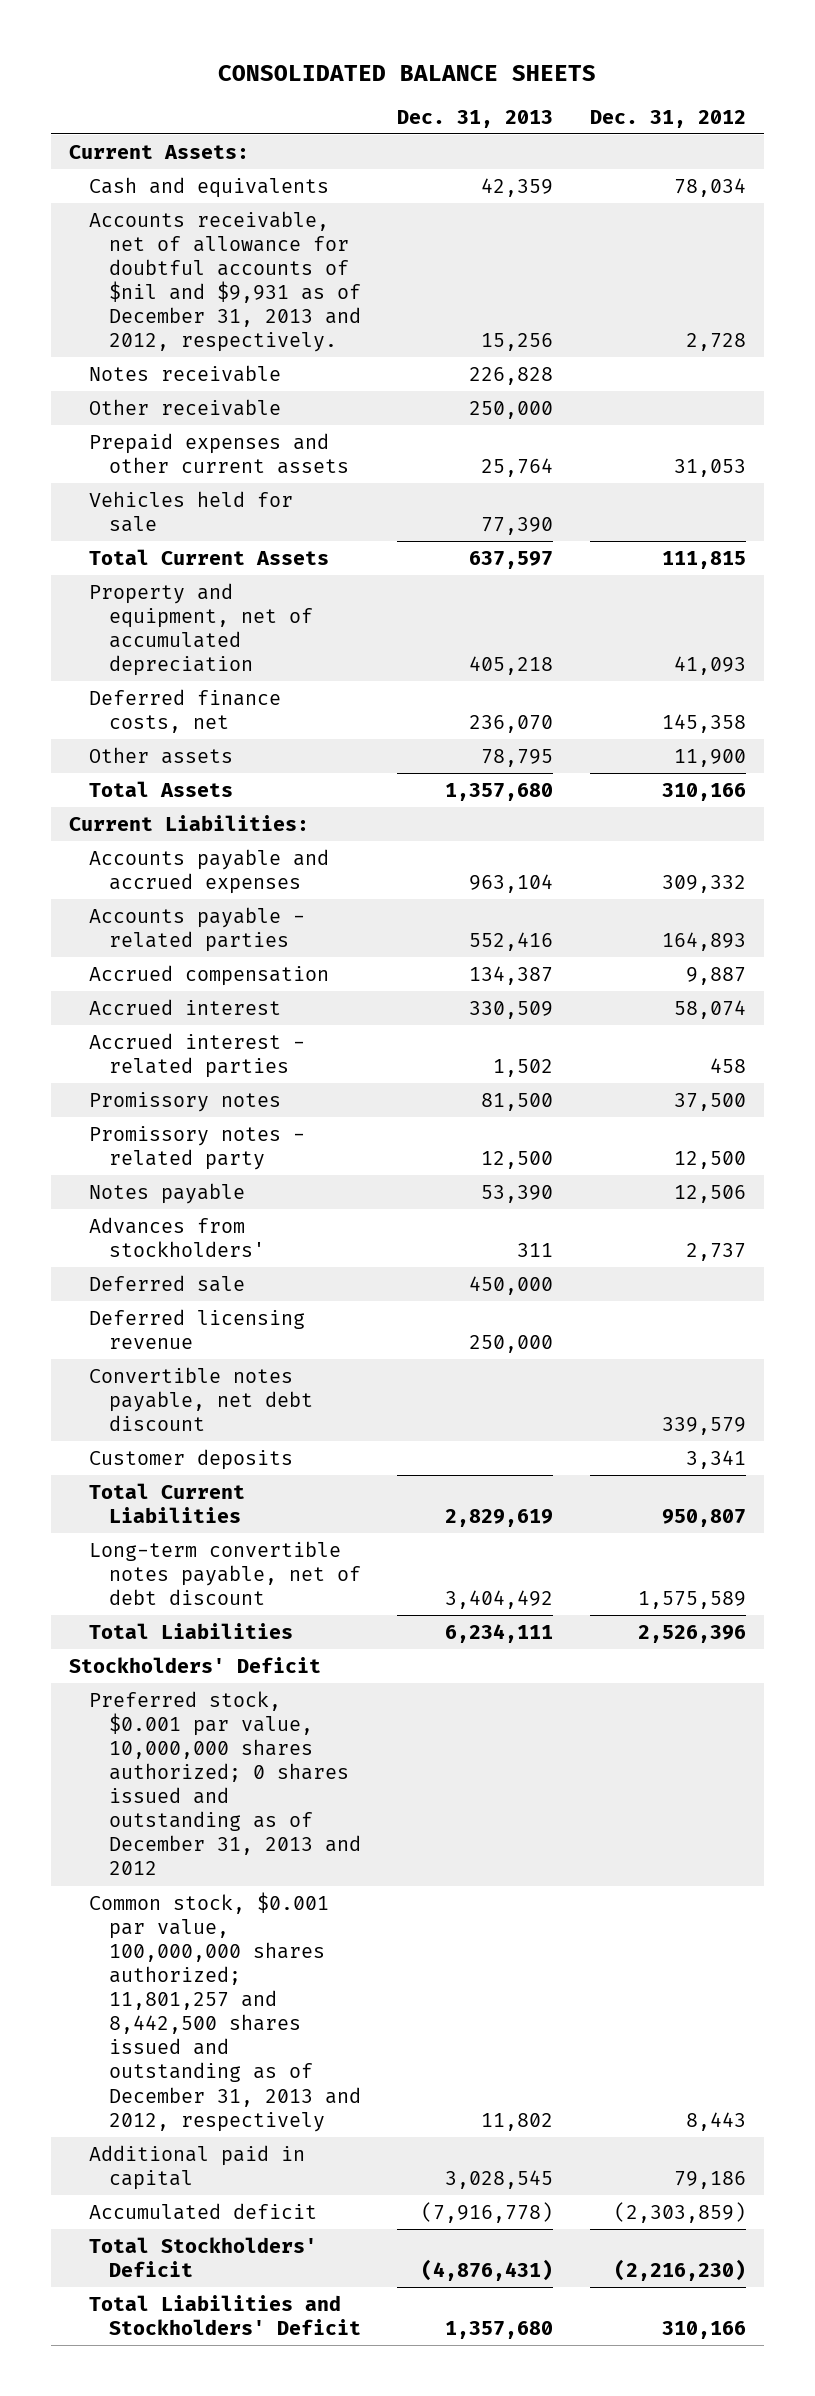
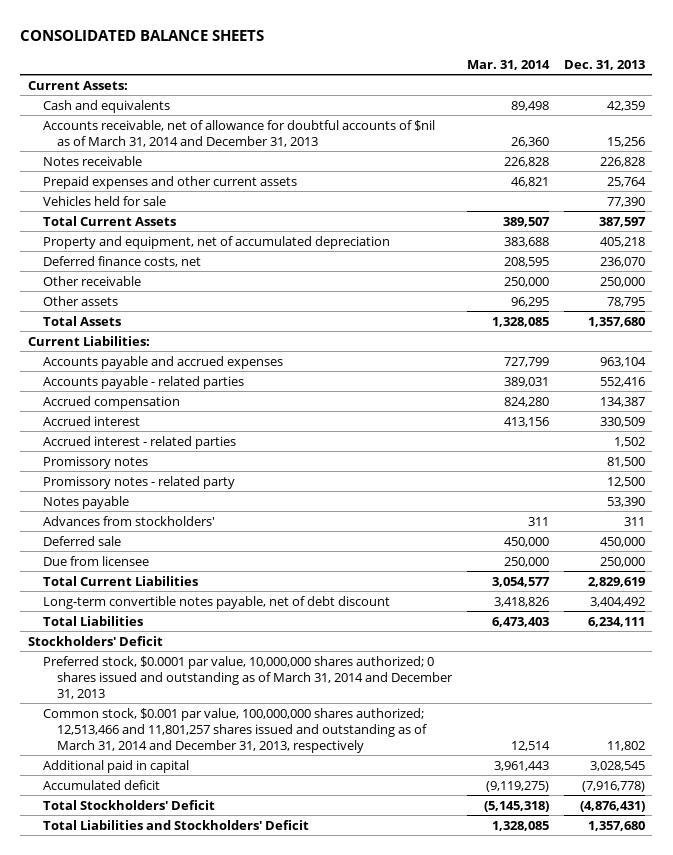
- | Dec. 31, 2013 | Dec. 31, 2012
+ | Mar. 31, 2014 | Dec. 31, 2013
- Accounts receivable, net of allowance for doubtful accounts of $nil and $9,931 as of December 31, 2013 and 2012, respectively. | 15,256 | 2,728
+ Accounts receivable, net of allowance for doubtful accounts of $nil as of March 31, 2014 and December 31, 2013 | 26,360 | 15,256
- Total Current Assets | 637,597 | 111,815
+ Total Current Assets | 389,507 | 387,597
moved down: Other receivable | 250,000 | 250,000
- Deferred licensing revenue | 250,000 |
- Convertible notes payable, net debt discount | | 339,579
- Customer deposits | | 3,341
+ Due from licensee | 250,000 | 250,000
- Preferred stock, $0.001 par value, 10,000,000 shares authorized; 0 shares issued and outstanding as of December 31, 2013 and 2012
- Common stock, $0.001 par value, 100,000,000 shares authorized; 11,801,257 and 8,442,500 shares issued and outstanding as of December 31, 2013 and 2012, respectively | 11,802 | 8,443
+ Preferred stock, $0.0001 par value, 10,000,000 shares authorized; 0 shares issued and outstanding as of March 31, 2014 and December 31, 2013
+ Common stock, $0.001 par value, 100,000,000 shares authorized; 12,513,466 and 11,801,257 shares issued and outstanding as of March 31, 2014 and December 31, 2013, respectively | 12,514 | 11,802

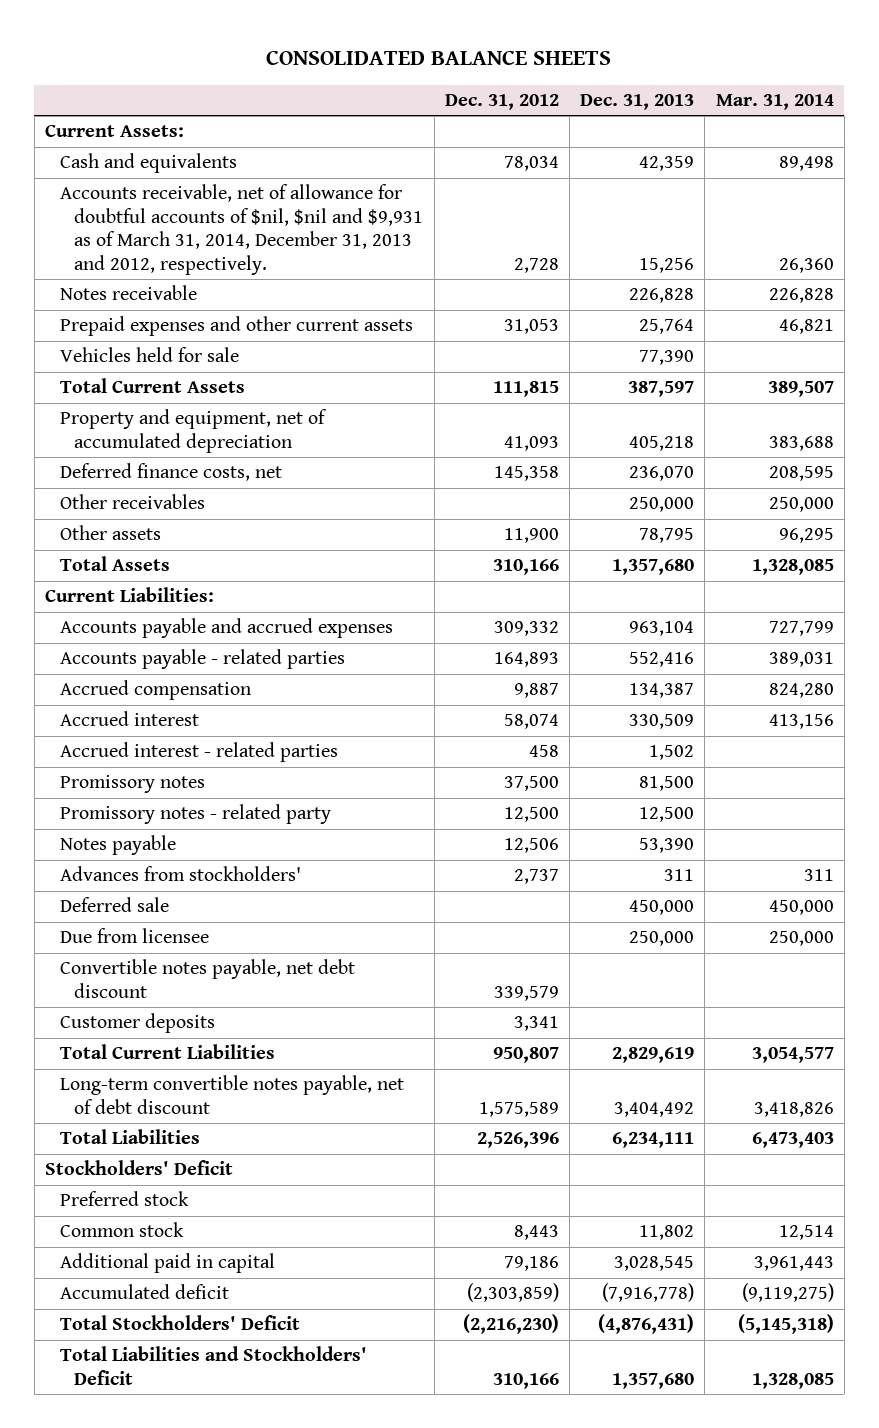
- | Mar. 31, 2014 | Dec. 31, 2013
+ | Dec. 31, 2012 | Dec. 31, 2013 | Mar. 31, 2014
- Accounts receivable, net of allowance for doubtful accounts of $nil as of March 31, 2014 and December 31, 2013 | 26,360 | 15,256
+ Accounts receivable, net of allowance for doubtful accounts of $nil, $nil and $9,931 as of March 31, 2014, December 31, 2013 and 2012, respectively. | 2,728 | 15,256 | 26,360
- Other receivable | 250,000 | 250,000
+ Other receivables | | 250,000 | 250,000
+ Convertible notes payable, net debt discount | 339,579 | |
+ Customer deposits | 3,341 | |
- Preferred stock, $0.0001 par value, 10,000,000 shares authorized; 0 shares issued and outstanding as of March 31, 2014 and December 31, 2013
- Common stock, $0.001 par value, 100,000,000 shares authorized; 12,513,466 and 11,801,257 shares issued and outstanding as of March 31, 2014 and December 31, 2013, respectively | 12,514 | 11,802
+ Preferred stock
+ Common stock | 8,443 | 11,802 | 12,514

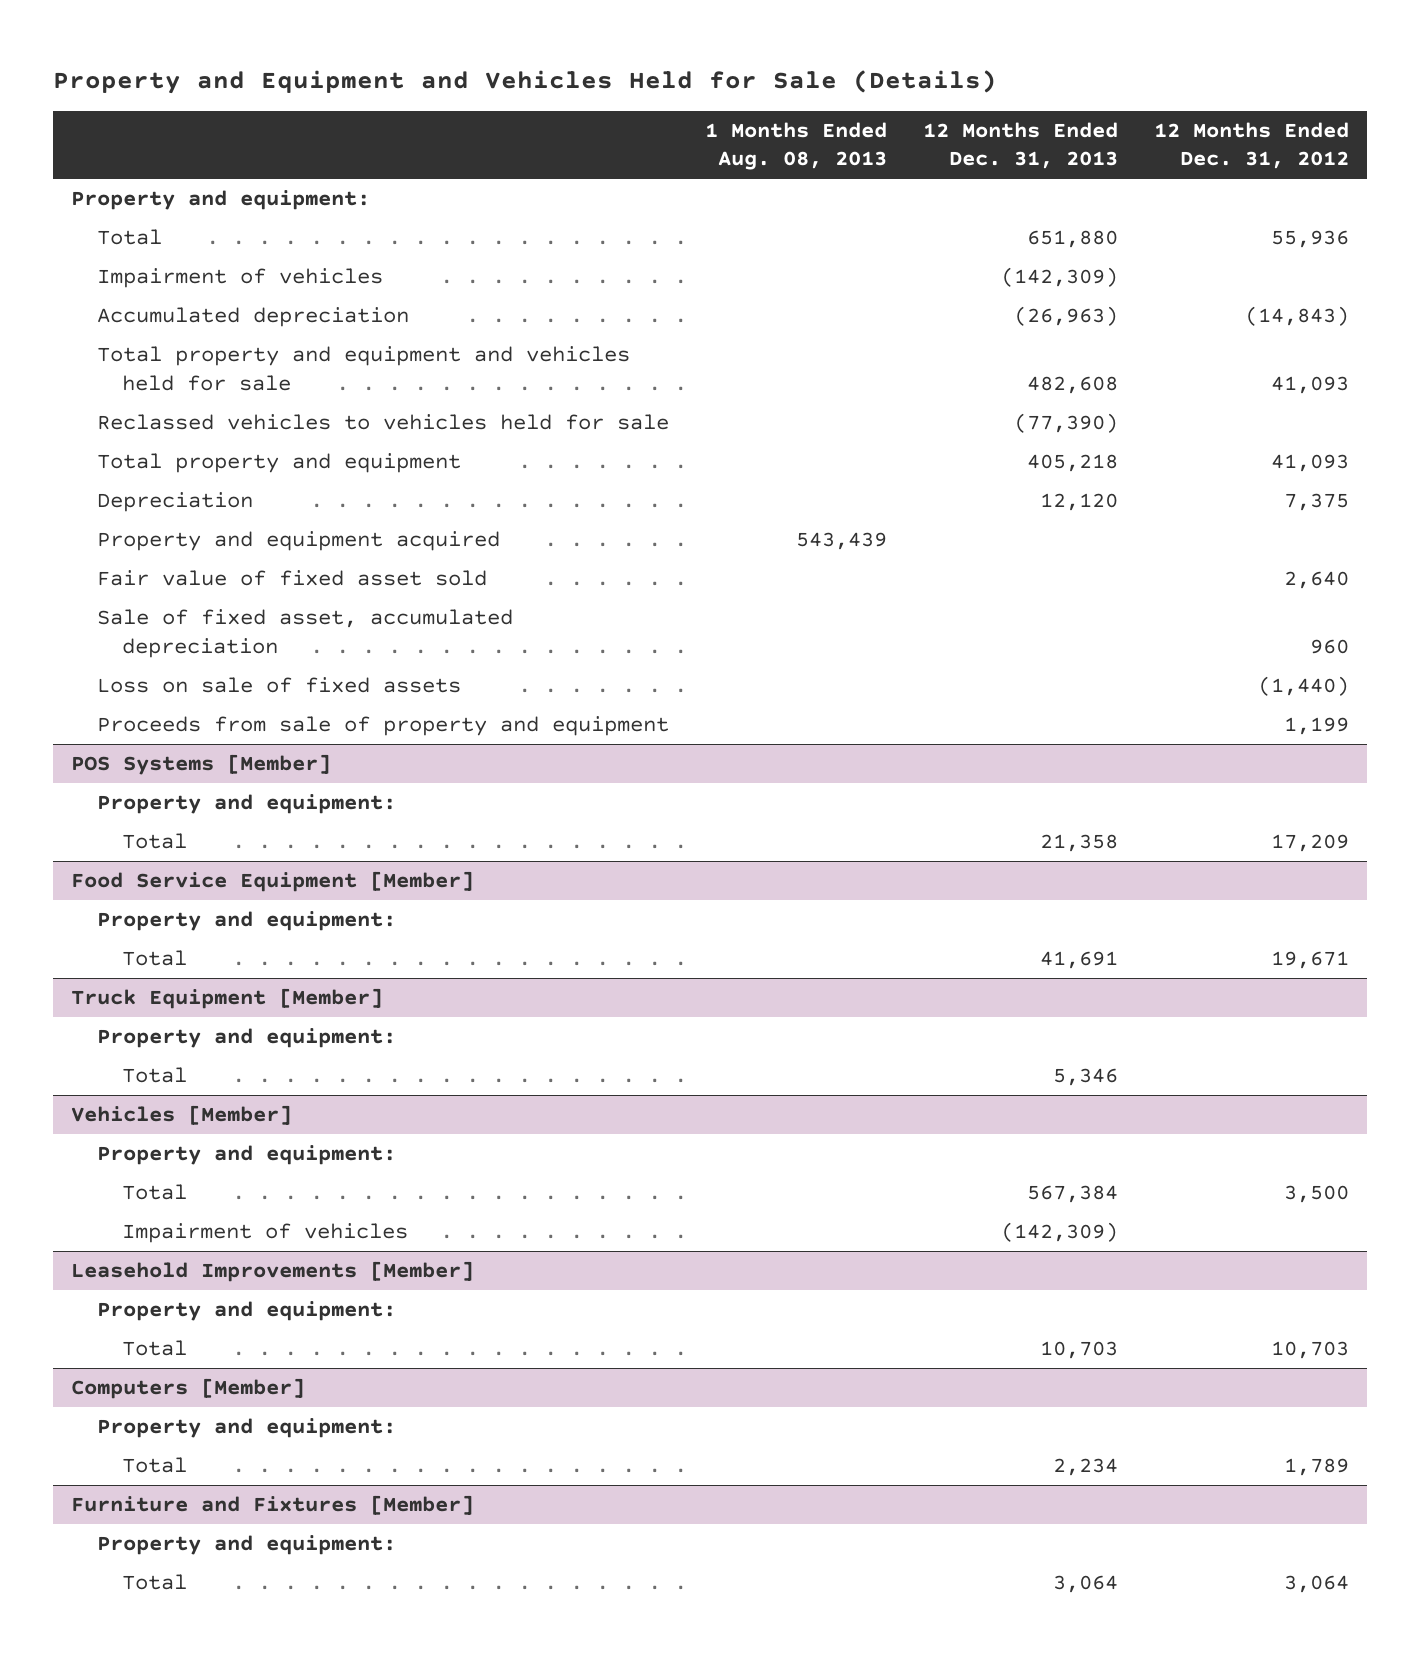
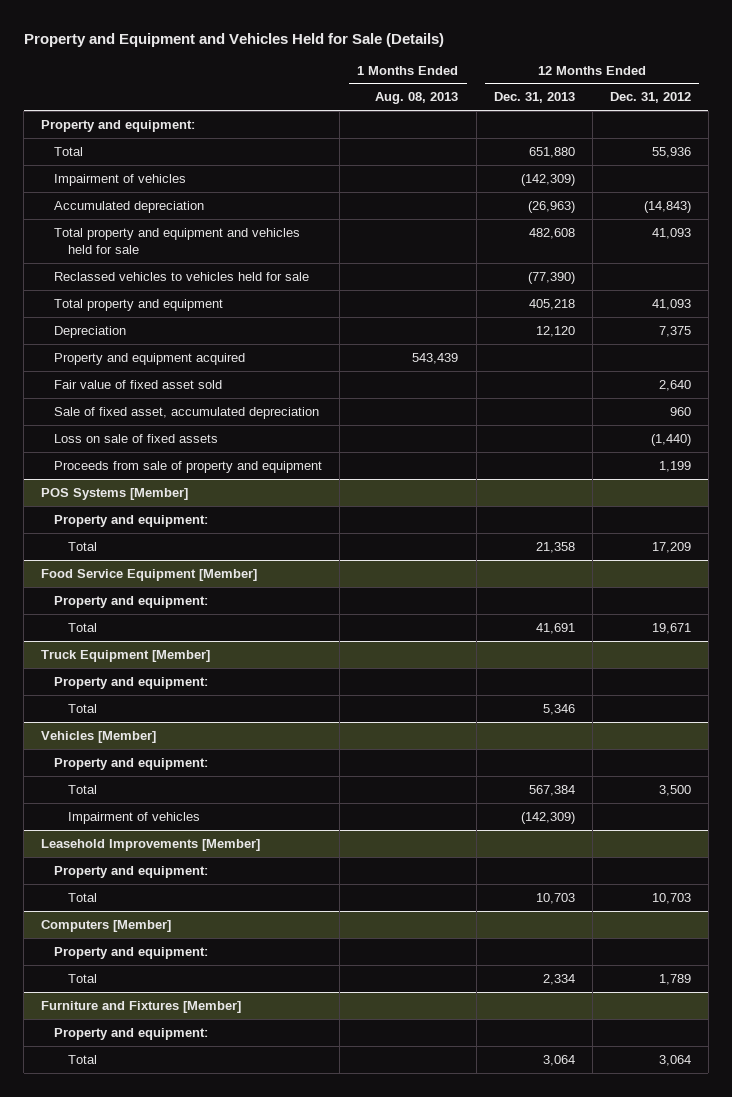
@ Computers [Member]
- Total | | 2,234 | 1,789
+ Total | | 2,334 | 1,789

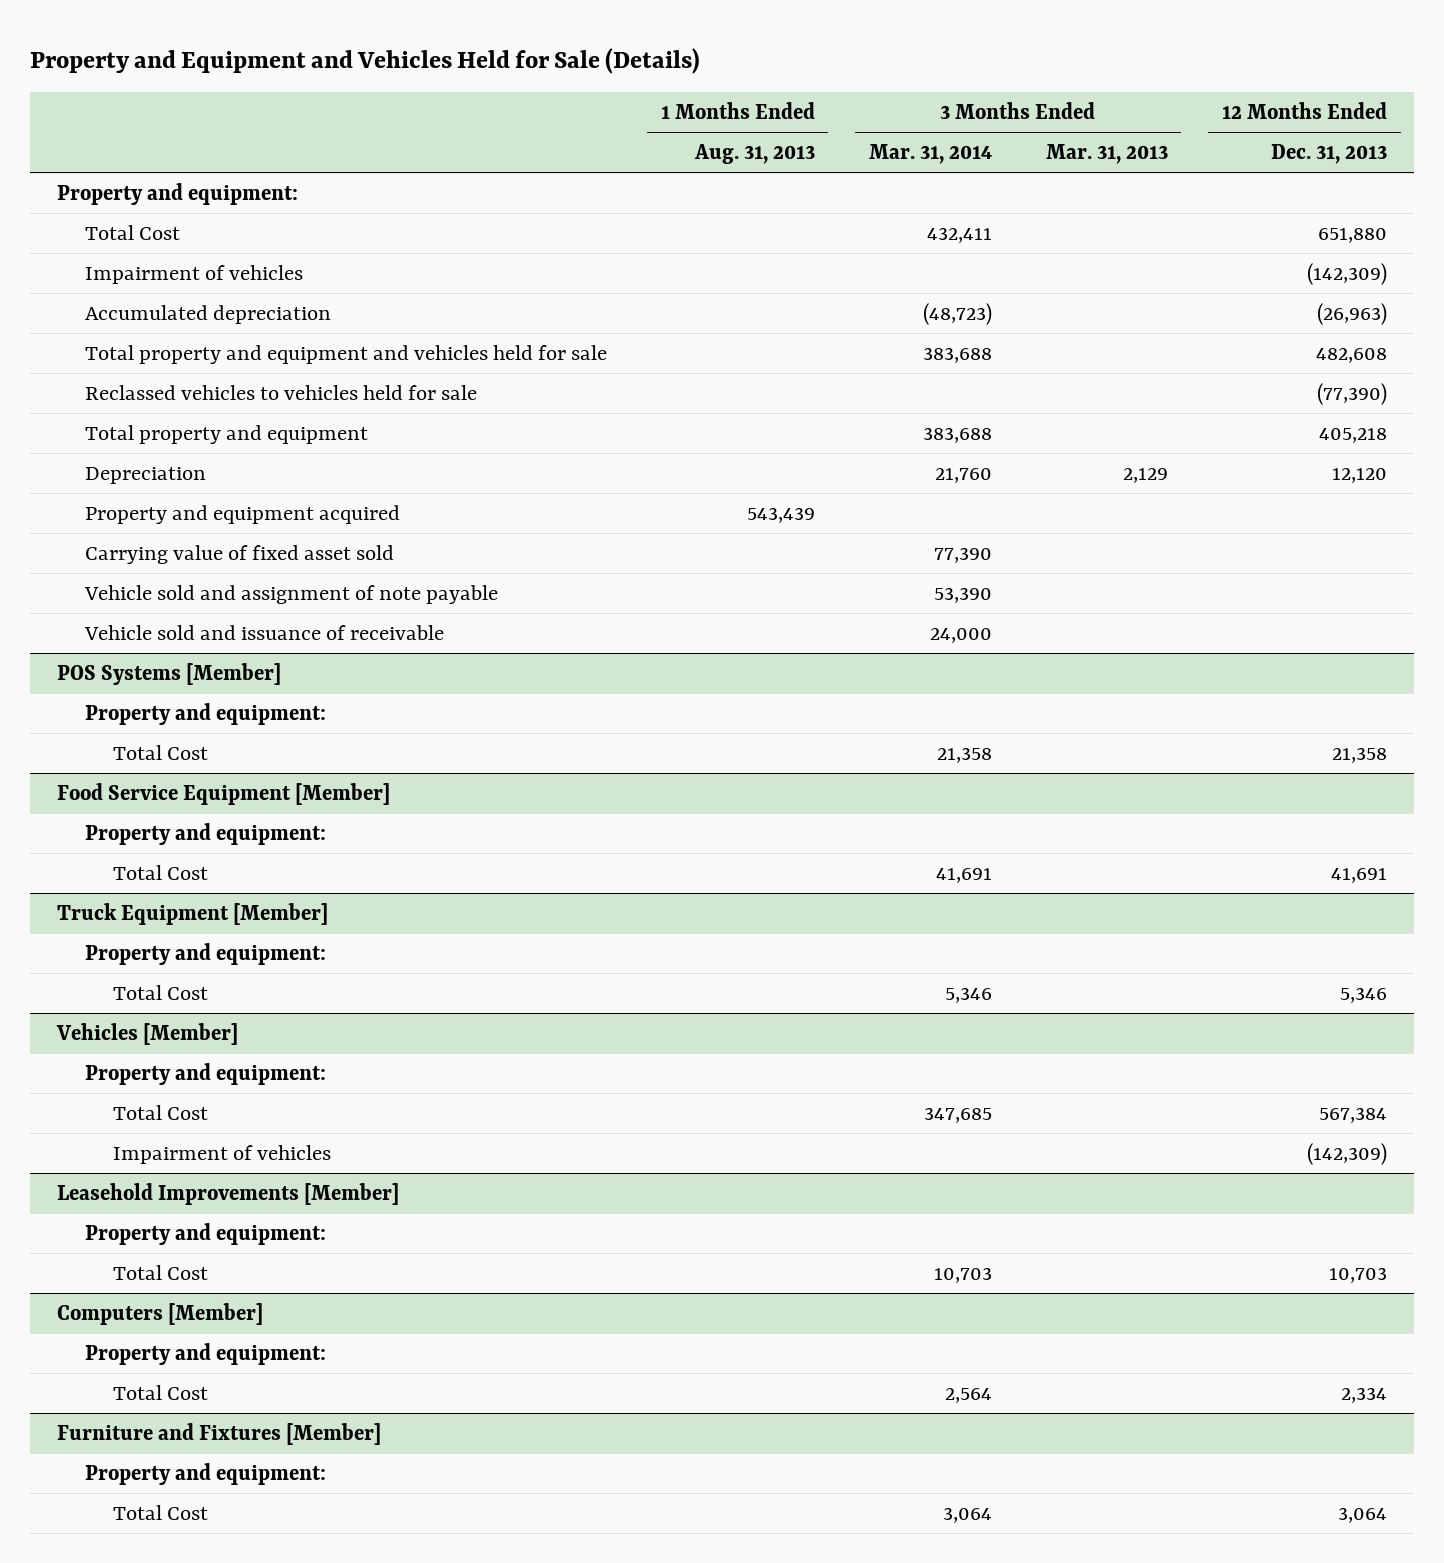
- | 1 Months Ended Aug. 08, 2013 | 12 Months Ended Dec. 31, 2013 | 12 Months Ended Dec. 31, 2012
+ | 1 Months Ended Aug. 31, 2013 | 3 Months Ended Mar. 31, 2014 | 3 Months Ended Mar. 31, 2013 | 12 Months Ended Dec. 31, 2013
- Total | | 651,880 | 55,936
+ Total Cost | | 432,411 | | 651,880
- Fair value of fixed asset sold | | | 2,640
- Sale of fixed asset, accumulated depreciation | | | 960
- Loss on sale of fixed assets | | | (1,440)
- Proceeds from sale of property and equipment | | | 1,199
+ Carrying value of fixed asset sold | | 77,390 | |
+ Vehicle sold and assignment of note payable | | 53,390 | |
+ Vehicle sold and issuance of receivable | | 24,000 | |
@ POS Systems [Member]
- Total | | 21,358 | 17,209
+ Total Cost | | 21,358 | | 21,358
@ Food Service Equipment [Member]
- Total | | 41,691 | 19,671
+ Total Cost | | 41,691 | | 41,691
@ Truck Equipment [Member]
- Total | | 5,346 |
+ Total Cost | | 5,346 | | 5,346
@ Vehicles [Member]
- Total | | 567,384 | 3,500
+ Total Cost | | 347,685 | | 567,384
@ Leasehold Improvements [Member]
- Total | | 10,703 | 10,703
+ Total Cost | | 10,703 | | 10,703
@ Computers [Member]
- Total | | 2,334 | 1,789
+ Total Cost | | 2,564 | | 2,334
@ Furniture and Fixtures [Member]
- Total | | 3,064 | 3,064
+ Total Cost | | 3,064 | | 3,064

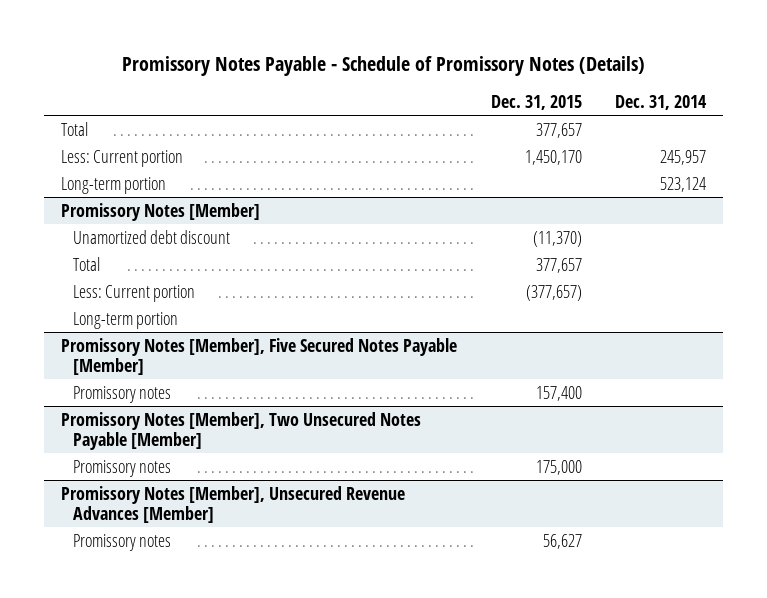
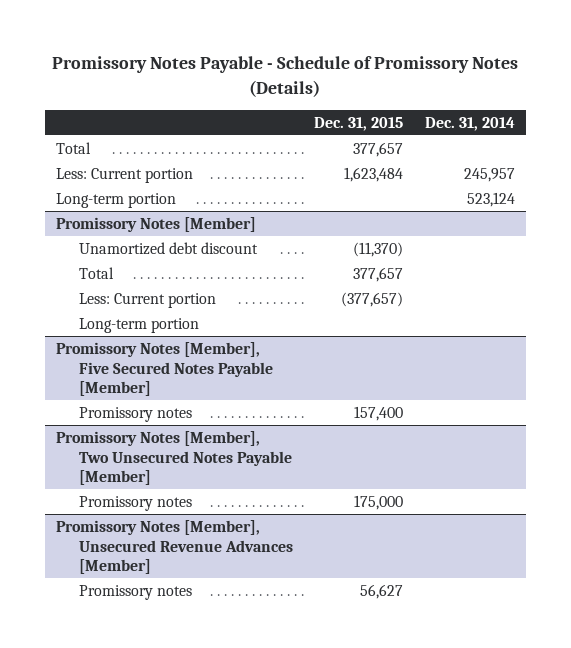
- Less: Current portion | 1,450,170 | 245,957
+ Less: Current portion | 1,623,484 | 245,957

